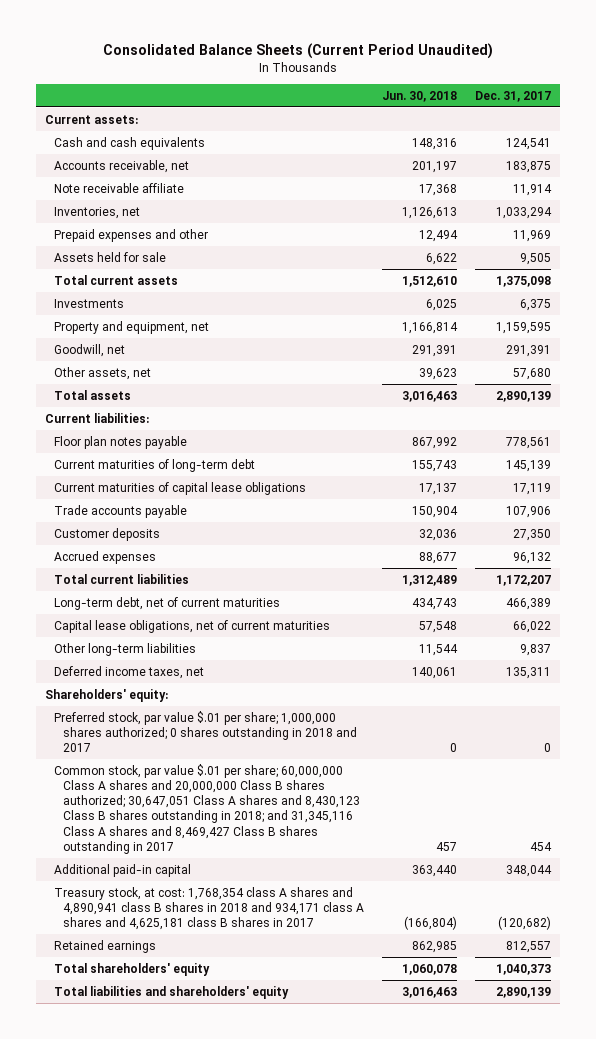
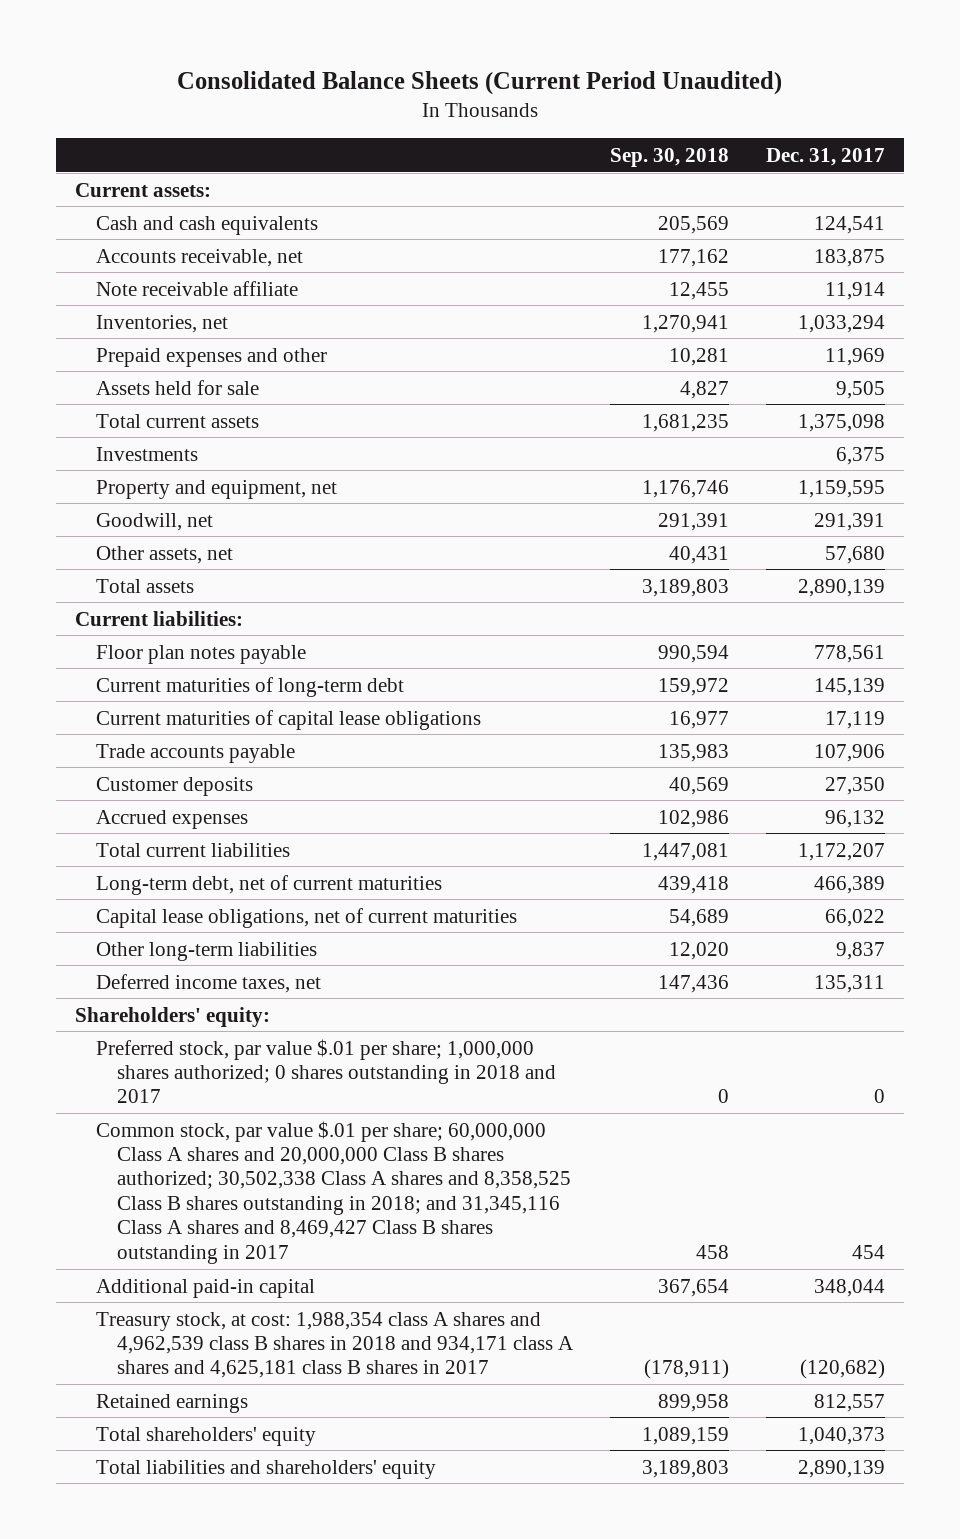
- | Jun. 30, 2018 | Dec. 31, 2017
+ | Sep. 30, 2018 | Dec. 31, 2017
- Common stock, par value $.01 per share; 60,000,000 Class A shares and 20,000,000 Class B shares authorized; 30,647,051 Class A shares and 8,430,123 Class B shares outstanding in 2018; and 31,345,116 Class A shares and 8,469,427 Class B shares outstanding in 2017 | 457 | 454
+ Common stock, par value $.01 per share; 60,000,000 Class A shares and 20,000,000 Class B shares authorized; 30,502,338 Class A shares and 8,358,525 Class B shares outstanding in 2018; and 31,345,116 Class A shares and 8,469,427 Class B shares outstanding in 2017 | 458 | 454
- Treasury stock, at cost: 1,768,354 class A shares and 4,890,941 class B shares in 2018 and 934,171 class A shares and 4,625,181 class B shares in 2017 | (166,804) | (120,682)
+ Treasury stock, at cost: 1,988,354 class A shares and 4,962,539 class B shares in 2018 and 934,171 class A shares and 4,625,181 class B shares in 2017 | (178,911) | (120,682)

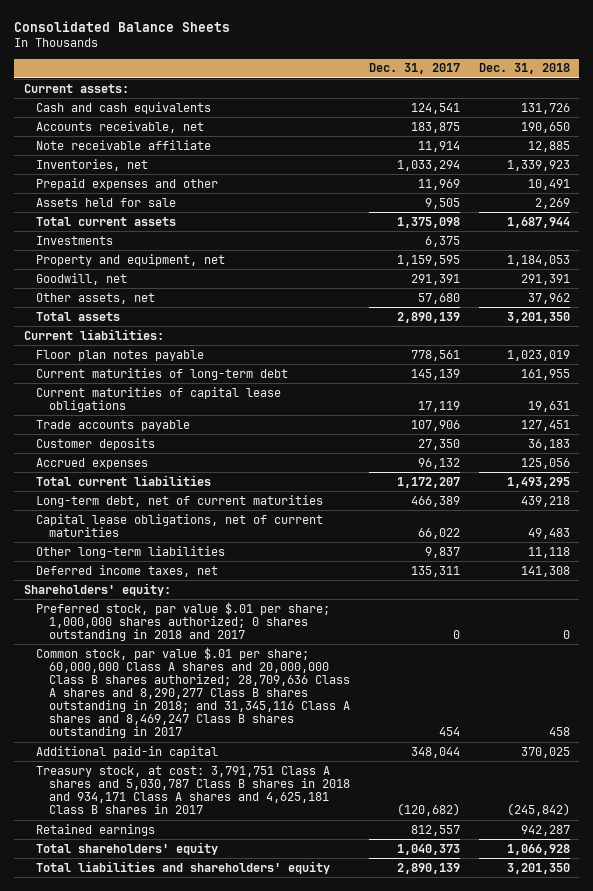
- Consolidated Balance Sheets (Current Period Unaudited)
+ Consolidated Balance Sheets
- | Sep. 30, 2018 | Dec. 31, 2017
+ | Dec. 31, 2017 | Dec. 31, 2018
- Common stock, par value $.01 per share; 60,000,000 Class A shares and 20,000,000 Class B shares authorized; 30,502,338 Class A shares and 8,358,525 Class B shares outstanding in 2018; and 31,345,116 Class A shares and 8,469,427 Class B shares outstanding in 2017 | 458 | 454
+ Common stock, par value $.01 per share; 60,000,000 Class A shares and 20,000,000 Class B shares authorized; 28,709,636 Class A shares and 8,290,277 Class B shares outstanding in 2018; and 31,345,116 Class A shares and 8,469,247 Class B shares outstanding in 2017 | 454 | 458
- Treasury stock, at cost: 1,988,354 class A shares and 4,962,539 class B shares in 2018 and 934,171 class A shares and 4,625,181 class B shares in 2017 | (178,911) | (120,682)
+ Treasury stock, at cost: 3,791,751 Class A shares and 5,030,787 Class B shares in 2018 and 934,171 Class A shares and 4,625,181 Class B shares in 2017 | (120,682) | (245,842)

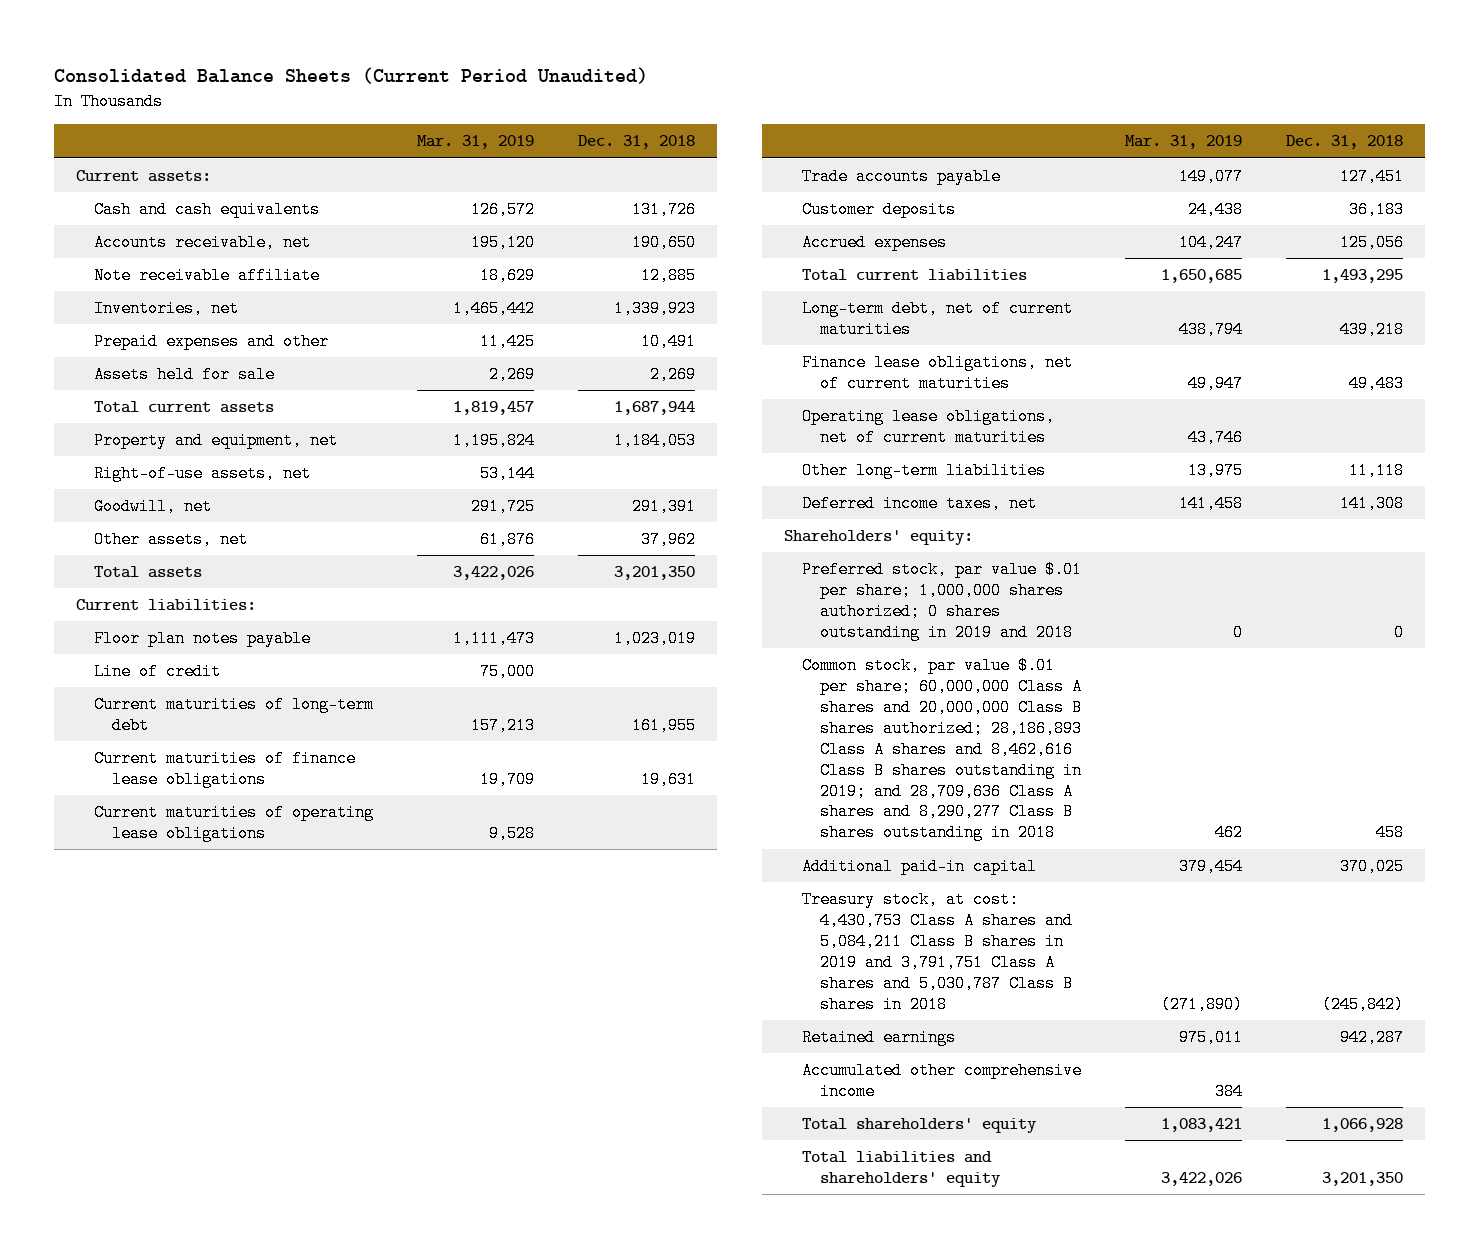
- Consolidated Balance Sheets
+ Consolidated Balance Sheets (Current Period Unaudited)
- | Dec. 31, 2017 | Dec. 31, 2018
+ | Mar. 31, 2019 | Dec. 31, 2018
- Investments | 6,375 |
+ Right-of-use assets, net | 53,144 |
+ Line of credit | 75,000 |
- Current maturities of capital lease obligations | 17,119 | 19,631
+ Current maturities of finance lease obligations | 19,709 | 19,631
+ Current maturities of operating lease obligations | 9,528 |
- Capital lease obligations, net of current maturities | 66,022 | 49,483
+ Finance lease obligations, net of current maturities | 49,947 | 49,483
+ Operating lease obligations, net of current maturities | 43,746 |
- Preferred stock, par value $.01 per share; 1,000,000 shares authorized; 0 shares outstanding in 2018 and 2017 | 0 | 0
- Common stock, par value $.01 per share; 60,000,000 Class A shares and 20,000,000 Class B shares authorized; 28,709,636 Class A shares and 8,290,277 Class B shares outstanding in 2018; and 31,345,116 Class A shares and 8,469,247 Class B shares outstanding in 2017 | 454 | 458
+ Preferred stock, par value $.01 per share; 1,000,000 shares authorized; 0 shares outstanding in 2019 and 2018 | 0 | 0
+ Common stock, par value $.01 per share; 60,000,000 Class A shares and 20,000,000 Class B shares authorized; 28,186,893 Class A shares and 8,462,616 Class B shares outstanding in 2019; and 28,709,636 Class A shares and 8,290,277 Class B shares outstanding in 2018 | 462 | 458
- Treasury stock, at cost: 3,791,751 Class A shares and 5,030,787 Class B shares in 2018 and 934,171 Class A shares and 4,625,181 Class B shares in 2017 | (120,682) | (245,842)
+ Treasury stock, at cost: 4,430,753 Class A shares and 5,084,211 Class B shares in 2019 and 3,791,751 Class A shares and 5,030,787 Class B shares in 2018 | (271,890) | (245,842)
+ Accumulated other comprehensive income | 384 |

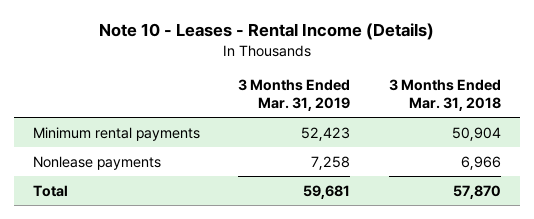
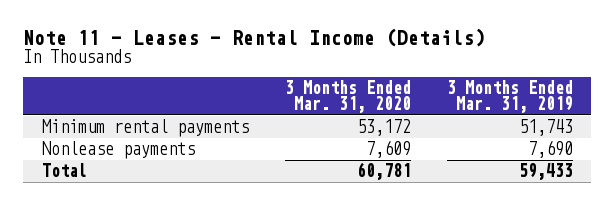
- Note 10 - Leases - Rental Income (Details)
+ Note 11 - Leases - Rental Income (Details)
- | 3 Months Ended Mar. 31, 2019 | 3 Months Ended Mar. 31, 2018
+ | 3 Months Ended Mar. 31, 2020 | 3 Months Ended Mar. 31, 2019
- Minimum rental payments | 52,423 | 50,904
- Nonlease payments | 7,258 | 6,966
- Total | 59,681 | 57,870
+ Minimum rental payments | 53,172 | 51,743
+ Nonlease payments | 7,609 | 7,690
+ Total | 60,781 | 59,433

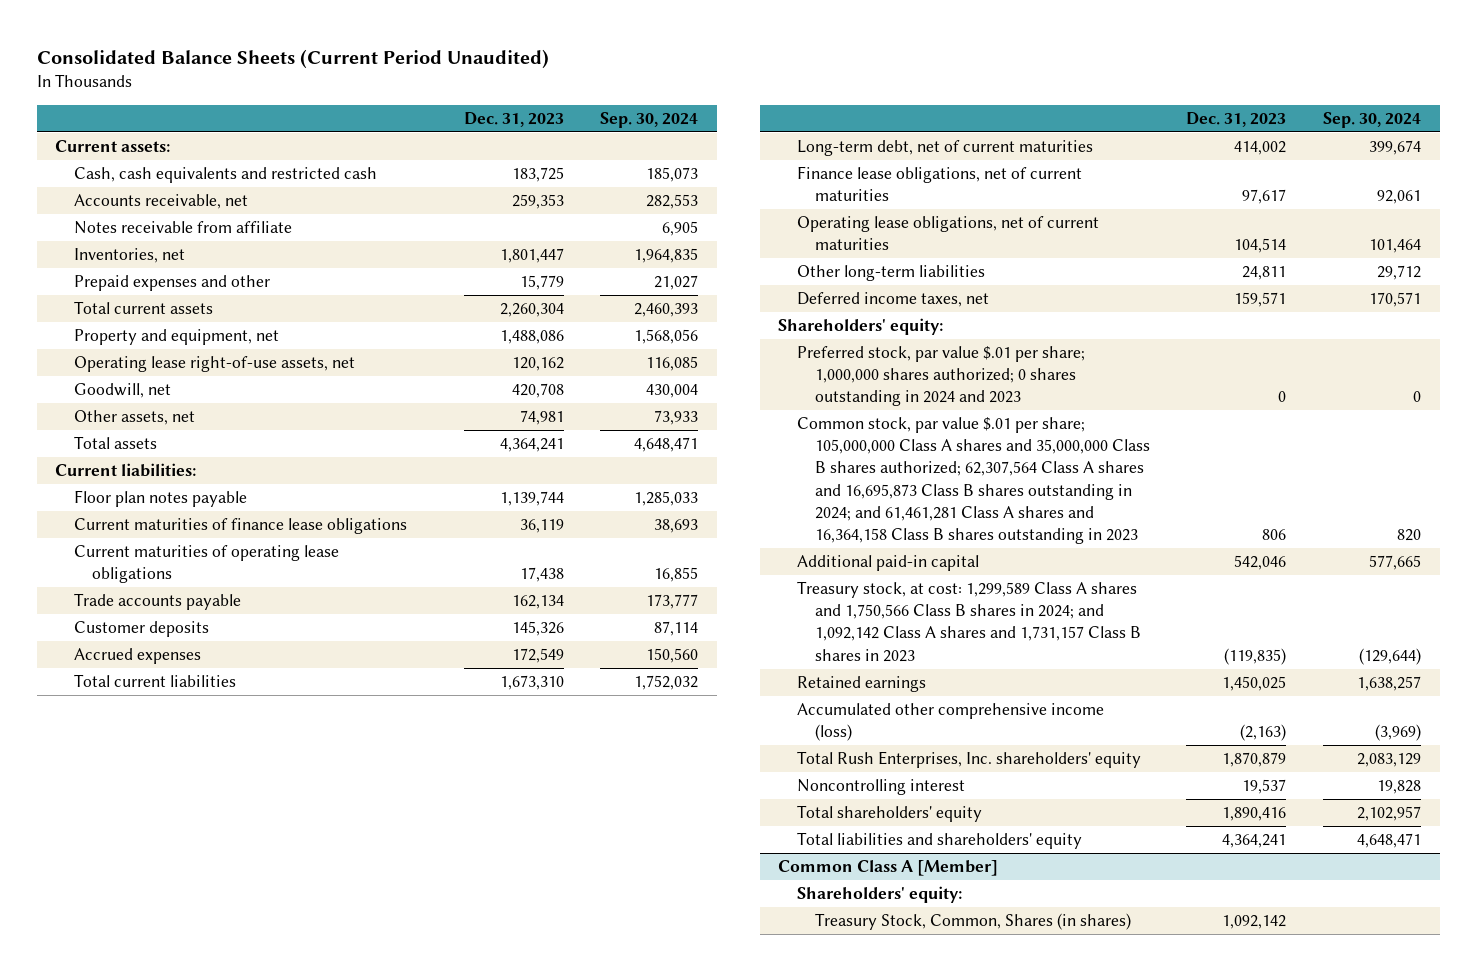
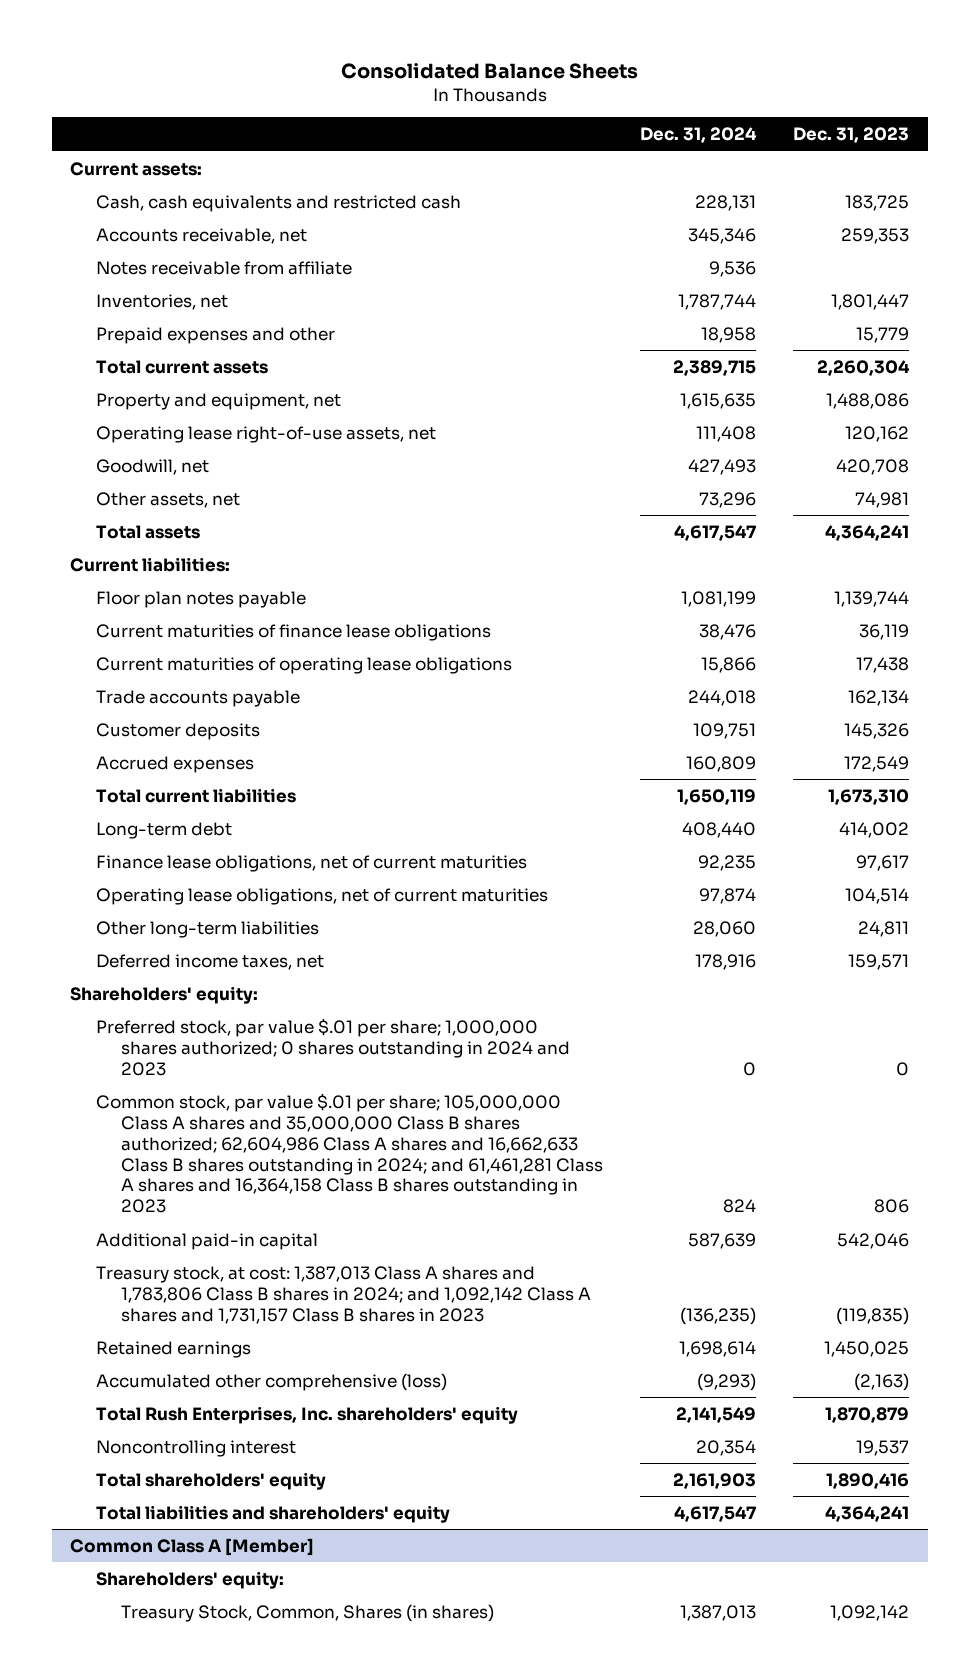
- Consolidated Balance Sheets (Current Period Unaudited)
+ Consolidated Balance Sheets
- | Dec. 31, 2023 | Sep. 30, 2024
+ | Dec. 31, 2024 | Dec. 31, 2023
- Long-term debt, net of current maturities | 414,002 | 399,674
+ Long-term debt | 408,440 | 414,002
- Common stock, par value $.01 per share; 105,000,000 Class A shares and 35,000,000 Class B shares authorized; 62,307,564 Class A shares and 16,695,873 Class B shares outstanding in 2024; and 61,461,281 Class A shares and 16,364,158 Class B shares outstanding in 2023 | 806 | 820
+ Common stock, par value $.01 per share; 105,000,000 Class A shares and 35,000,000 Class B shares authorized; 62,604,986 Class A shares and 16,662,633 Class B shares outstanding in 2024; and 61,461,281 Class A shares and 16,364,158 Class B shares outstanding in 2023 | 824 | 806
- Treasury stock, at cost: 1,299,589 Class A shares and 1,750,566 Class B shares in 2024; and 1,092,142 Class A shares and 1,731,157 Class B shares in 2023 | (119,835) | (129,644)
+ Treasury stock, at cost: 1,387,013 Class A shares and 1,783,806 Class B shares in 2024; and 1,092,142 Class A shares and 1,731,157 Class B shares in 2023 | (136,235) | (119,835)
- Accumulated other comprehensive income (loss) | (2,163) | (3,969)
+ Accumulated other comprehensive (loss) | (9,293) | (2,163)

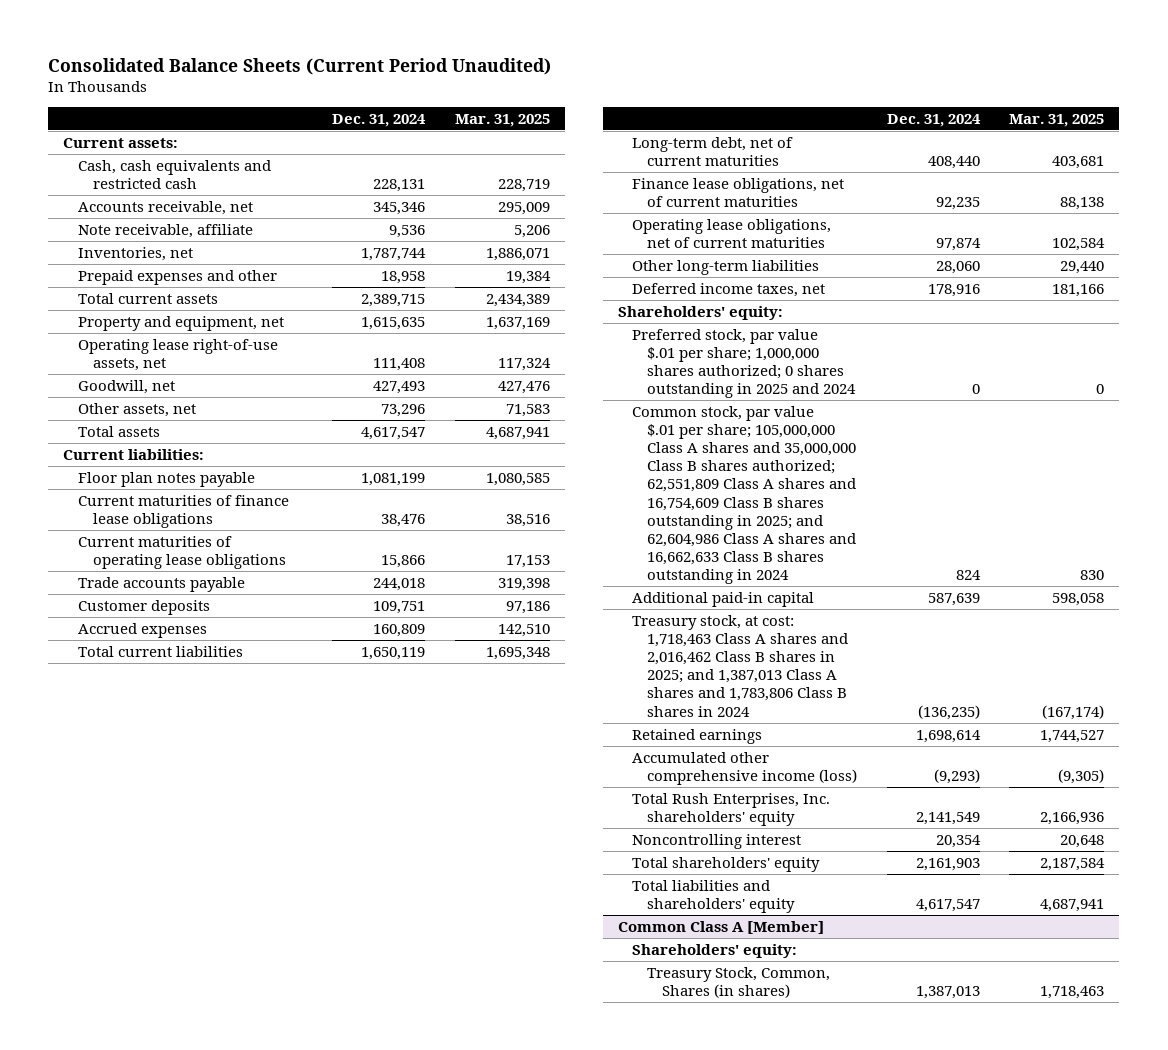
- Consolidated Balance Sheets
+ Consolidated Balance Sheets (Current Period Unaudited)
- | Dec. 31, 2024 | Dec. 31, 2023
+ | Dec. 31, 2024 | Mar. 31, 2025
- Notes receivable from affiliate | 9,536 |
+ Note receivable, affiliate | 9,536 | 5,206
- Long-term debt | 408,440 | 414,002
+ Long-term debt, net of current maturities | 408,440 | 403,681
- Preferred stock, par value $.01 per share; 1,000,000 shares authorized; 0 shares outstanding in 2024 and 2023 | 0 | 0
- Common stock, par value $.01 per share; 105,000,000 Class A shares and 35,000,000 Class B shares authorized; 62,604,986 Class A shares and 16,662,633 Class B shares outstanding in 2024; and 61,461,281 Class A shares and 16,364,158 Class B shares outstanding in 2023 | 824 | 806
+ Preferred stock, par value $.01 per share; 1,000,000 shares authorized; 0 shares outstanding in 2025 and 2024 | 0 | 0
+ Common stock, par value $.01 per share; 105,000,000 Class A shares and 35,000,000 Class B shares authorized; 62,551,809 Class A shares and 16,754,609 Class B shares outstanding in 2025; and 62,604,986 Class A shares and 16,662,633 Class B shares outstanding in 2024 | 824 | 830
- Treasury stock, at cost: 1,387,013 Class A shares and 1,783,806 Class B shares in 2024; and 1,092,142 Class A shares and 1,731,157 Class B shares in 2023 | (136,235) | (119,835)
+ Treasury stock, at cost: 1,718,463 Class A shares and 2,016,462 Class B shares in 2025; and 1,387,013 Class A shares and 1,783,806 Class B shares in 2024 | (136,235) | (167,174)
- Accumulated other comprehensive (loss) | (9,293) | (2,163)
+ Accumulated other comprehensive income (loss) | (9,293) | (9,305)

